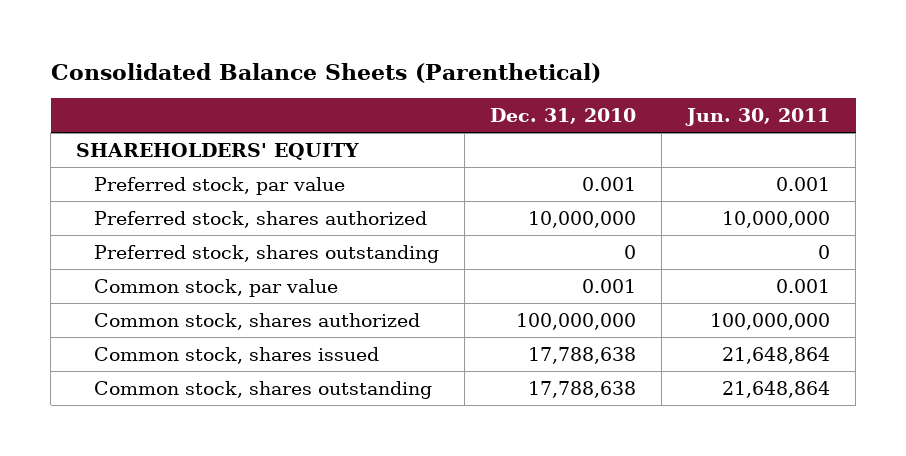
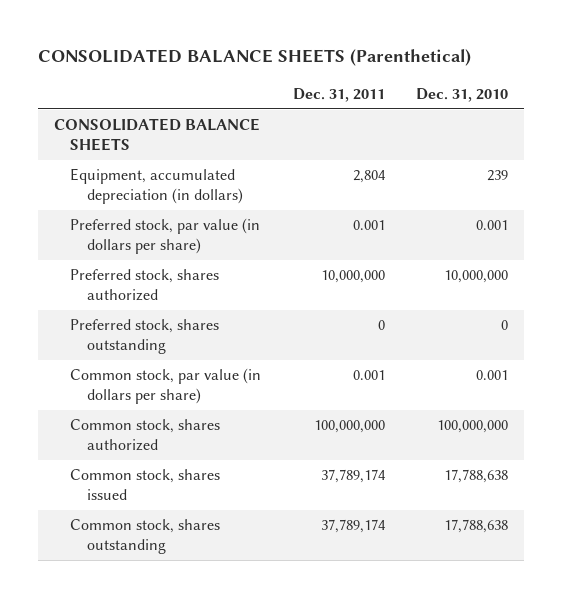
- Consolidated Balance Sheets (Parenthetical)
+ CONSOLIDATED BALANCE SHEETS (Parenthetical)
- | Dec. 31, 2010 | Jun. 30, 2011
+ | Dec. 31, 2011 | Dec. 31, 2010
- SHAREHOLDERS' EQUITY
- Preferred stock, par value | 0.001 | 0.001
+ CONSOLIDATED BALANCE SHEETS
+ Equipment, accumulated depreciation (in dollars) | 2,804 | 239
+ Preferred stock, par value (in dollars per share) | 0.001 | 0.001
- Common stock, par value | 0.001 | 0.001
+ Common stock, par value (in dollars per share) | 0.001 | 0.001

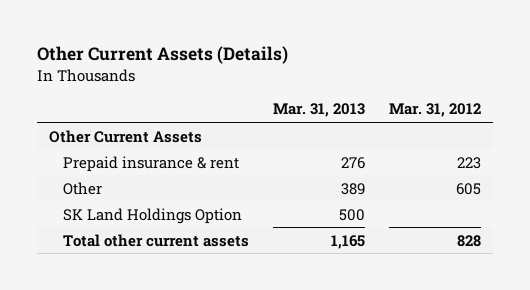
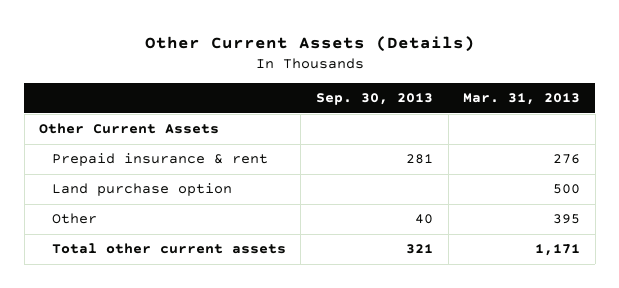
- | Mar. 31, 2013 | Mar. 31, 2012
+ | Sep. 30, 2013 | Mar. 31, 2013
- Other | 389 | 605
- SK Land Holdings Option | 500 |
- Total other current assets | 1,165 | 828
+ Land purchase option | | 500
+ Other | 40 | 395
+ Total other current assets | 321 | 1,171

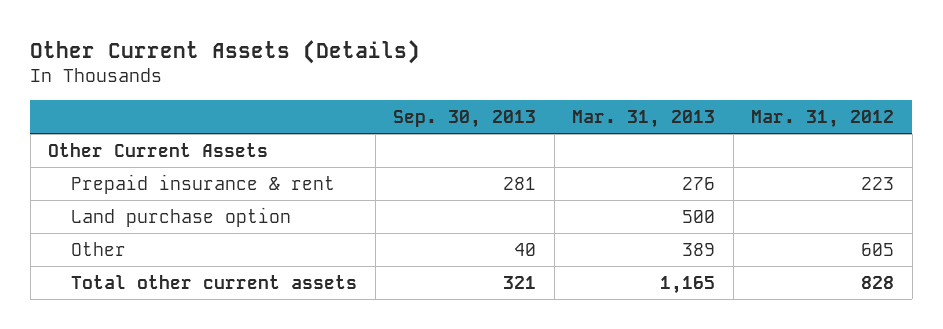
- | Sep. 30, 2013 | Mar. 31, 2013
+ | Sep. 30, 2013 | Mar. 31, 2013 | Mar. 31, 2012
- Other | 40 | 395
- Total other current assets | 321 | 1,171
+ Other | 40 | 389 | 605
+ Total other current assets | 321 | 1,165 | 828

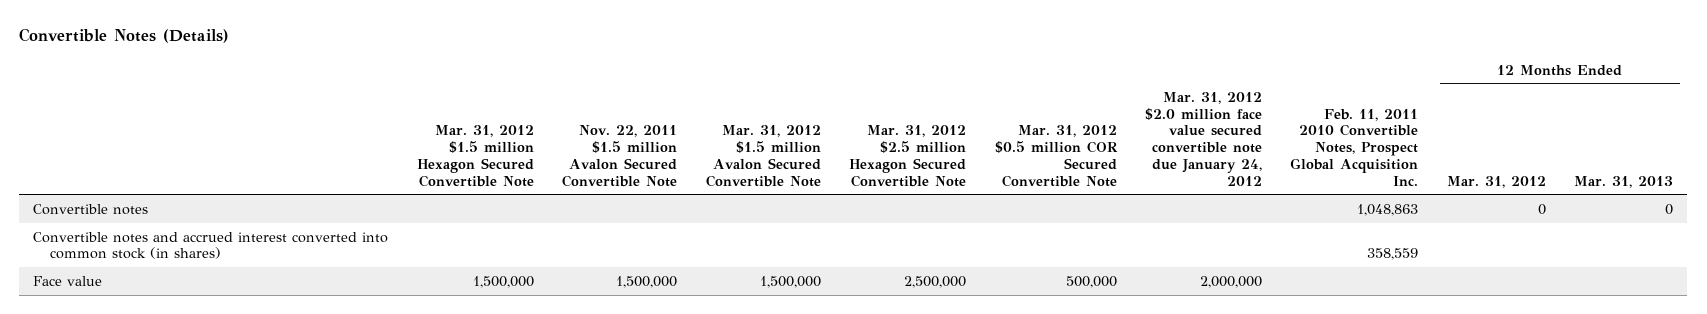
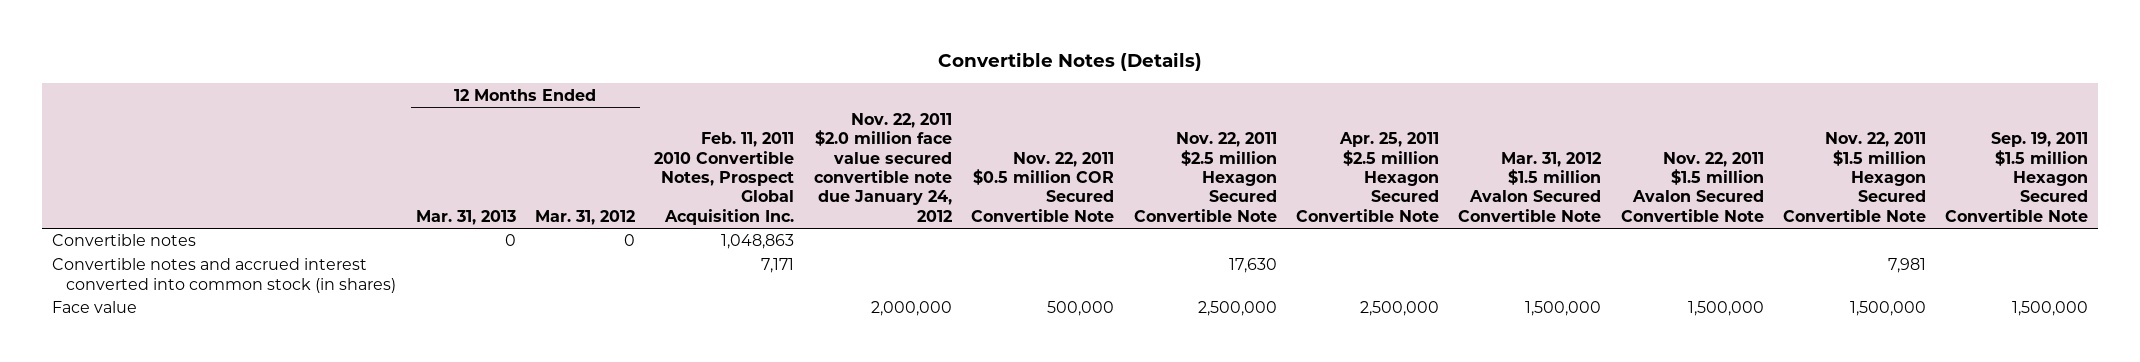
- | Mar. 31, 2012 $1.5 million Hexagon Secured Convertible Note | Nov. 22, 2011 $1.5 million Avalon Secured Convertible Note | Mar. 31, 2012 $1.5 million Avalon Secured Convertible Note | Mar. 31, 2012 $2.5 million Hexagon Secured Convertible Note | Mar. 31, 2012 $0.5 million COR Secured Convertible Note | Mar. 31, 2012 $2.0 million face value secured convertible note due January 24, 2012 | Feb. 11, 2011 2010 Convertible Notes, Prospect Global Acquisition Inc. | 12 Months Ended Mar. 31, 2012 | 12 Months Ended Mar. 31, 2013
+ | 12 Months Ended Mar. 31, 2013 | 12 Months Ended Mar. 31, 2012 | Feb. 11, 2011 2010 Convertible Notes, Prospect Global Acquisition Inc. | Nov. 22, 2011 $2.0 million face value secured convertible note due January 24, 2012 | Nov. 22, 2011 $0.5 million COR Secured Convertible Note | Nov. 22, 2011 $2.5 million Hexagon Secured Convertible Note | Apr. 25, 2011 $2.5 million Hexagon Secured Convertible Note | Mar. 31, 2012 $1.5 million Avalon Secured Convertible Note | Nov. 22, 2011 $1.5 million Avalon Secured Convertible Note | Nov. 22, 2011 $1.5 million Hexagon Secured Convertible Note | Sep. 19, 2011 $1.5 million Hexagon Secured Convertible Note
- Convertible notes and accrued interest converted into common stock (in shares) | | | | | | | 358,559 | |
+ Convertible notes and accrued interest converted into common stock (in shares) | | | 7,171 | | | 17,630 | | | | 7,981 |

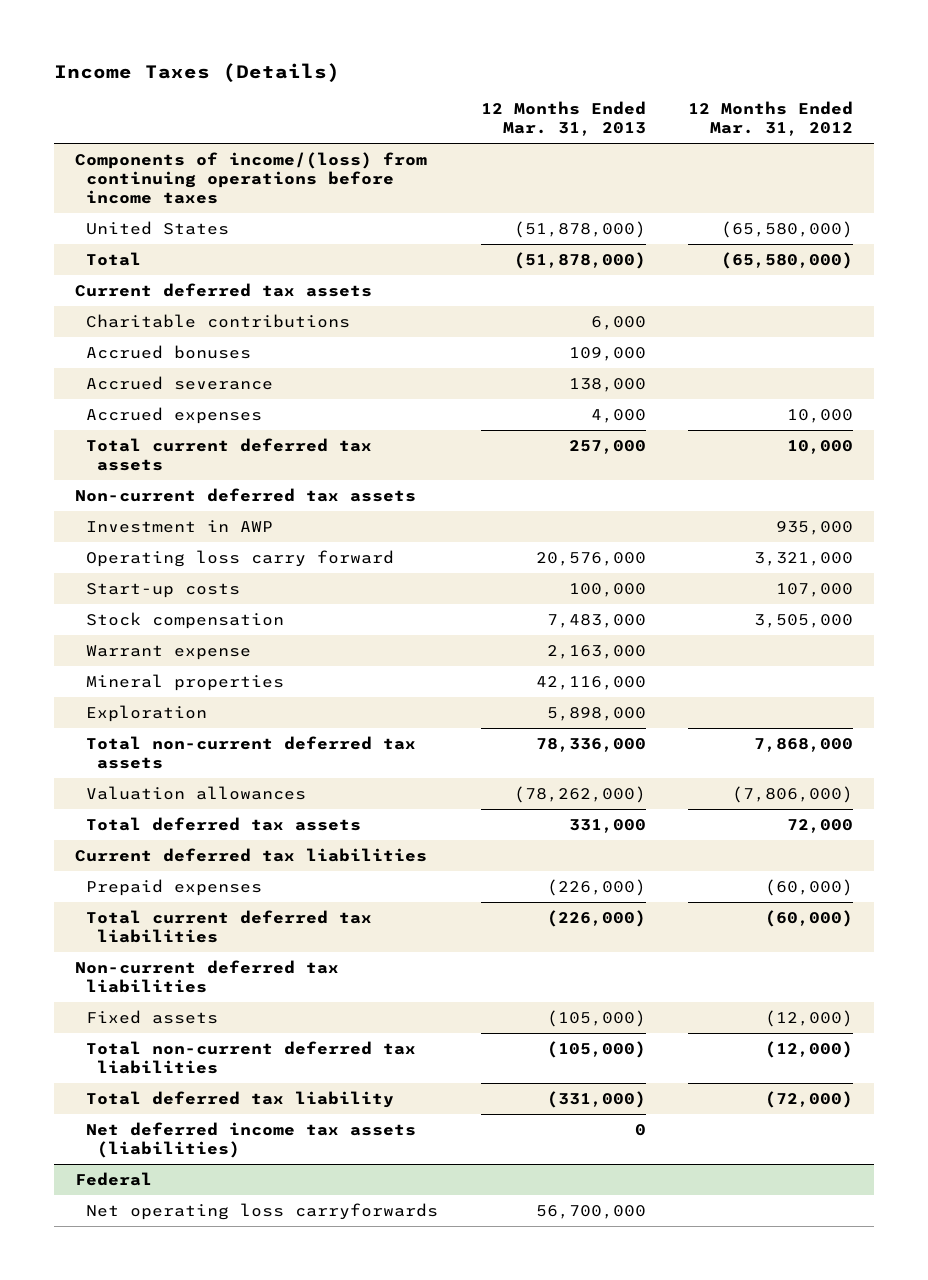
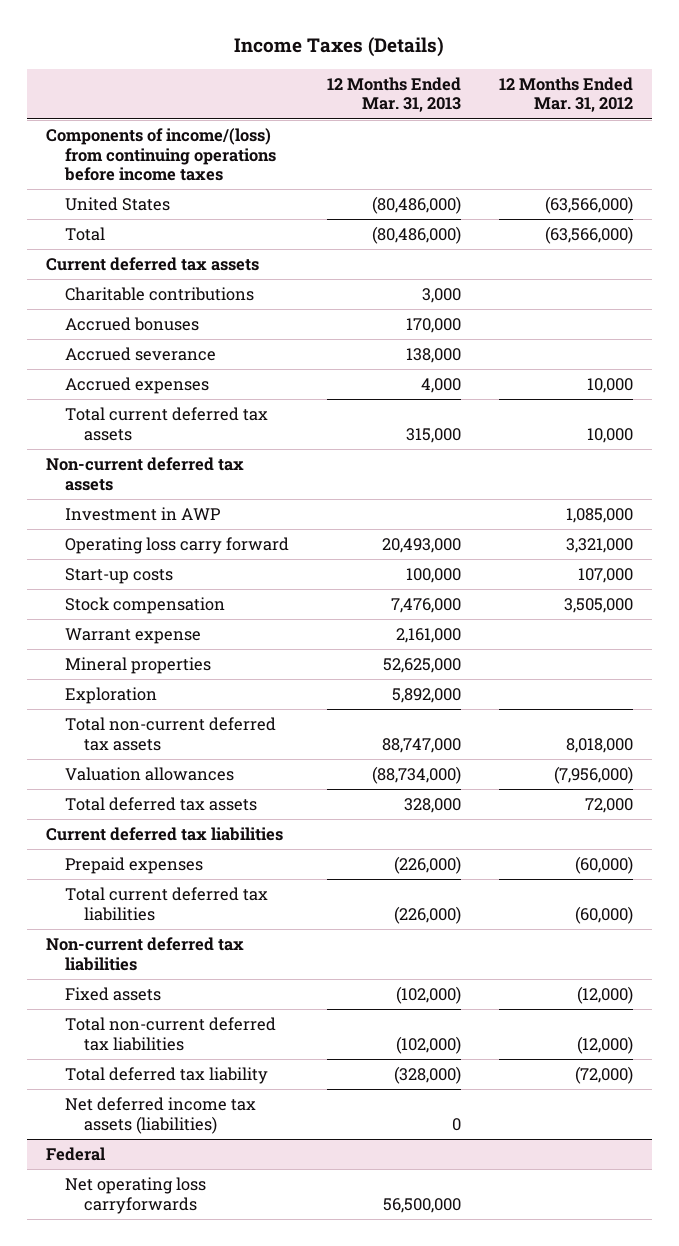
- United States | (51,878,000) | (65,580,000)
- Total | (51,878,000) | (65,580,000)
+ United States | (80,486,000) | (63,566,000)
+ Total | (80,486,000) | (63,566,000)
- Charitable contributions | 6,000 |
- Accrued bonuses | 109,000 |
+ Charitable contributions | 3,000 |
+ Accrued bonuses | 170,000 |
- Total current deferred tax assets | 257,000 | 10,000
+ Total current deferred tax assets | 315,000 | 10,000
- Investment in AWP | | 935,000
- Operating loss carry forward | 20,576,000 | 3,321,000
+ Investment in AWP | | 1,085,000
+ Operating loss carry forward | 20,493,000 | 3,321,000
- Stock compensation | 7,483,000 | 3,505,000
- Warrant expense | 2,163,000 |
- Mineral properties | 42,116,000 |
- Exploration | 5,898,000 |
- Total non-current deferred tax assets | 78,336,000 | 7,868,000
- Valuation allowances | (78,262,000) | (7,806,000)
- Total deferred tax assets | 331,000 | 72,000
+ Stock compensation | 7,476,000 | 3,505,000
+ Warrant expense | 2,161,000 |
+ Mineral properties | 52,625,000 |
+ Exploration | 5,892,000 |
+ Total non-current deferred tax assets | 88,747,000 | 8,018,000
+ Valuation allowances | (88,734,000) | (7,956,000)
+ Total deferred tax assets | 328,000 | 72,000
- Fixed assets | (105,000) | (12,000)
- Total non-current deferred tax liabilities | (105,000) | (12,000)
- Total deferred tax liability | (331,000) | (72,000)
+ Fixed assets | (102,000) | (12,000)
+ Total non-current deferred tax liabilities | (102,000) | (12,000)
+ Total deferred tax liability | (328,000) | (72,000)
@ Federal
- Net operating loss carryforwards | 56,700,000 |
+ Net operating loss carryforwards | 56,500,000 |

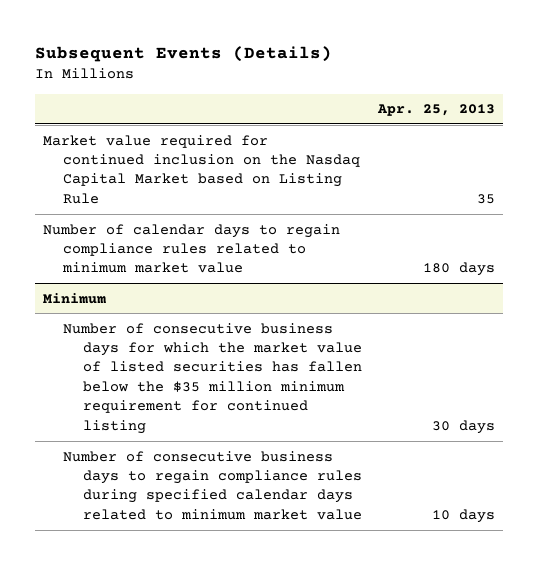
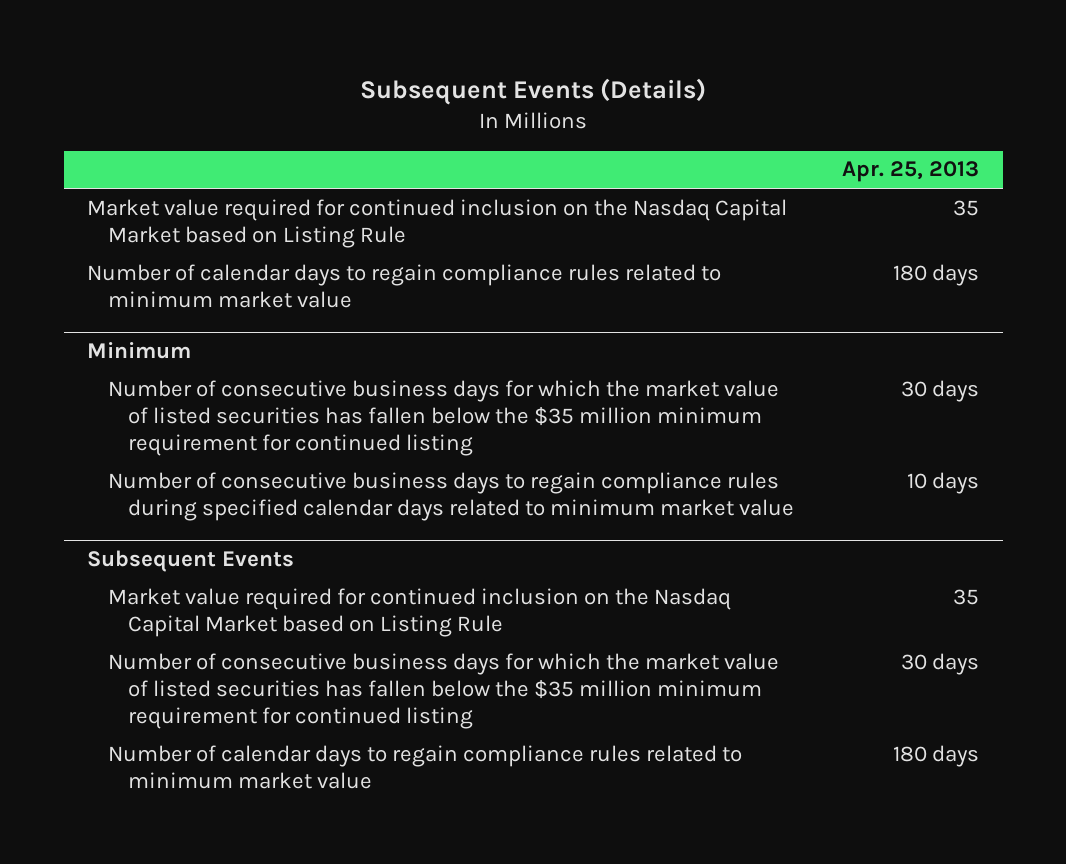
+ Subsequent Events
+ Market value required for continued inclusion on the Nasdaq Capital Market based on Listing Rule | 35
+ Number of consecutive business days for which the market value of listed securities has fallen below the $35 million minimum requirement for continued listing | 30 days
+ Number of calendar days to regain compliance rules related to minimum market value | 180 days

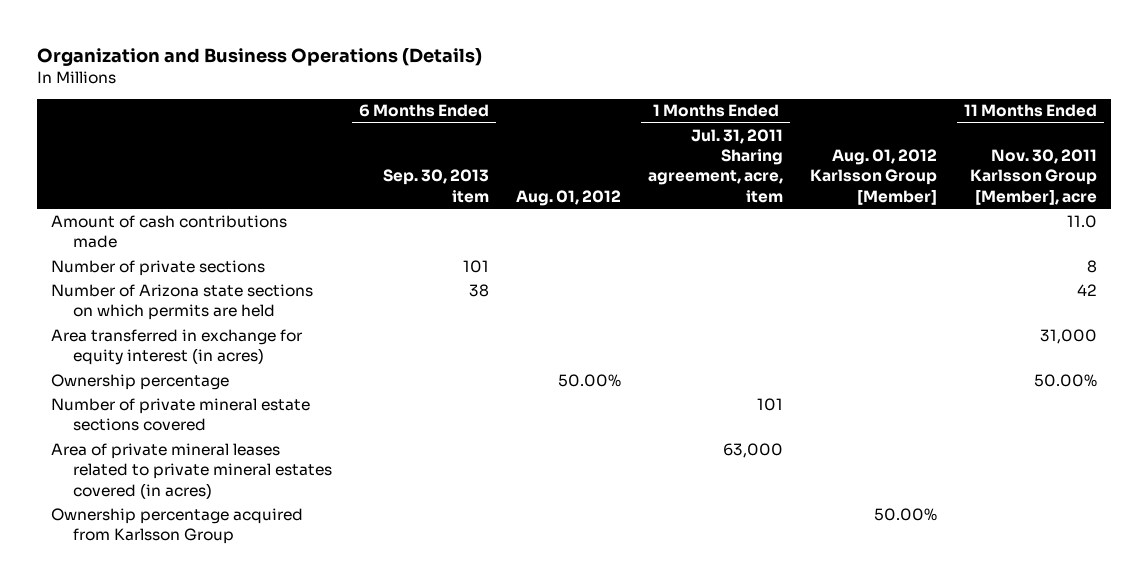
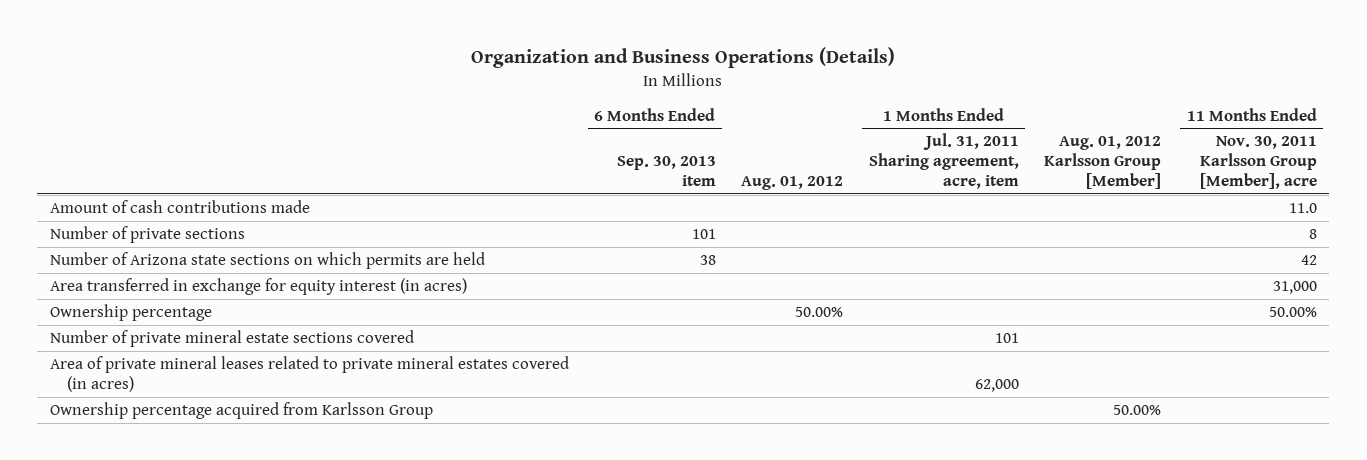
- Area of private mineral leases related to private mineral estates covered (in acres) | | | 63,000 | |
+ Area of private mineral leases related to private mineral estates covered (in acres) | | | 62,000 | |

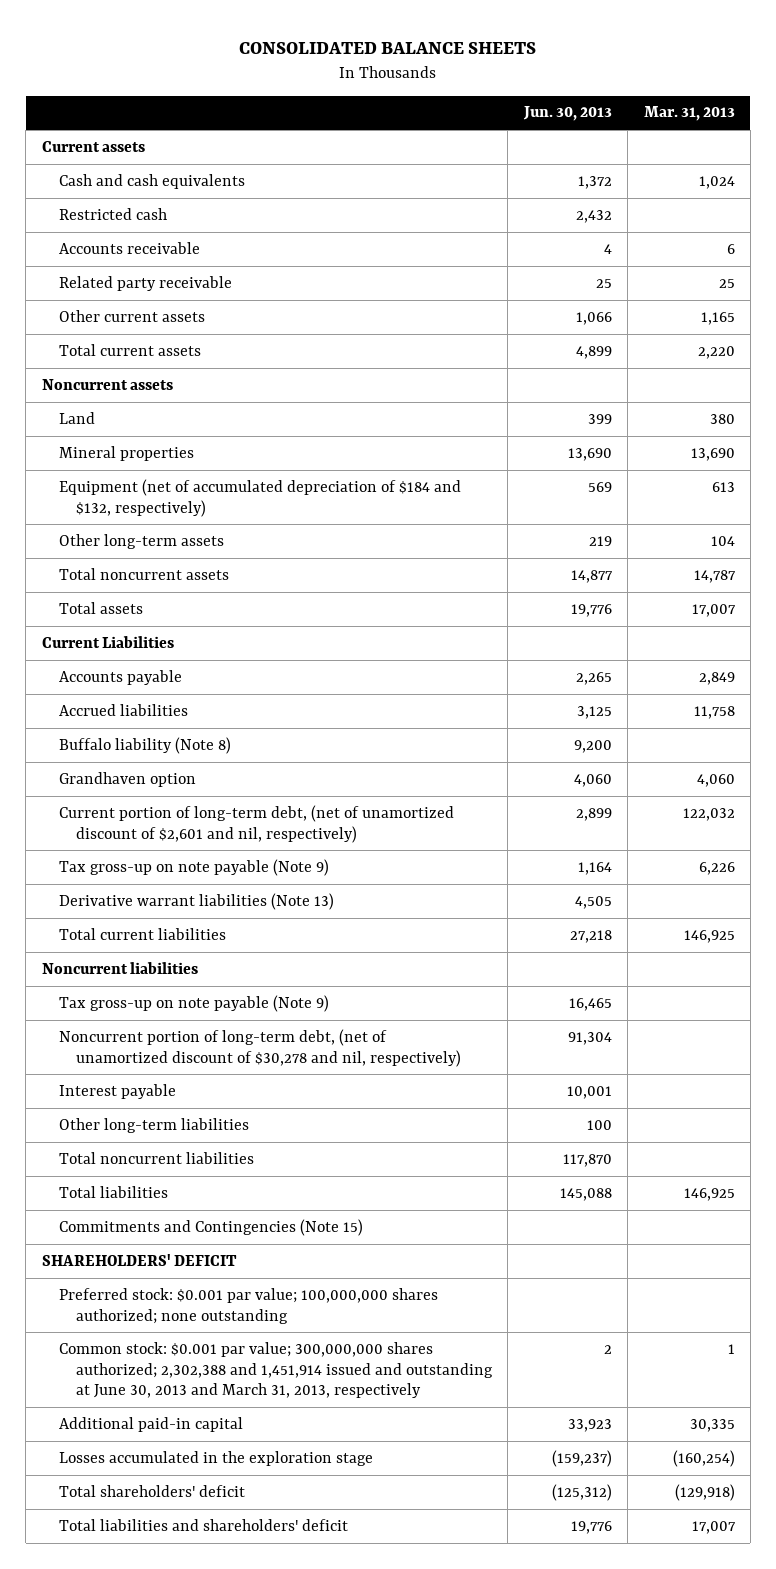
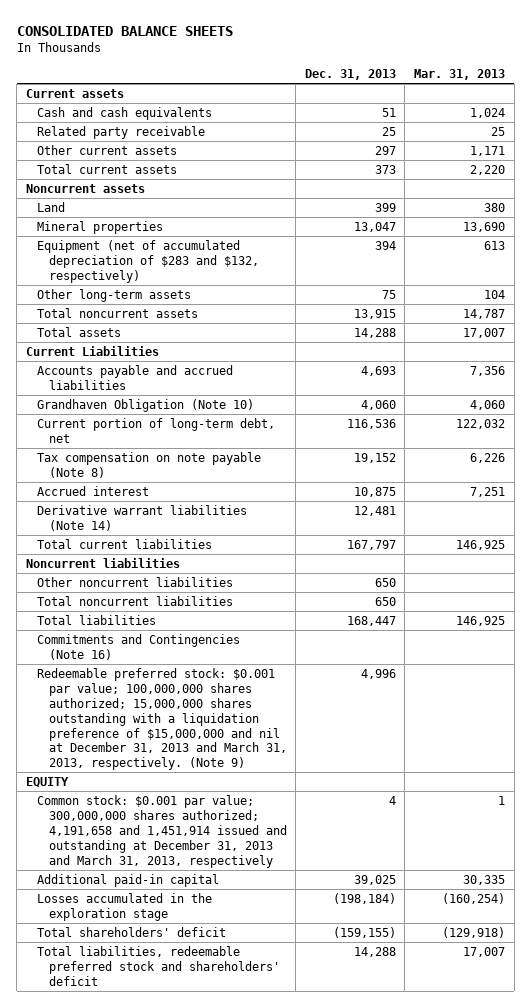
- | Jun. 30, 2013 | Mar. 31, 2013
+ | Dec. 31, 2013 | Mar. 31, 2013
- Restricted cash | 2,432 |
- Accounts receivable | 4 | 6
- Other current assets | 1,066 | 1,165
+ Other current assets | 297 | 1,171
- Equipment (net of accumulated depreciation of $184 and $132, respectively) | 569 | 613
+ Equipment (net of accumulated depreciation of $283 and $132, respectively) | 394 | 613
- Accounts payable | 2,265 | 2,849
- Accrued liabilities | 3,125 | 11,758
- Buffalo liability (Note 8) | 9,200 |
- Grandhaven option | 4,060 | 4,060
- Current portion of long-term debt, (net of unamortized discount of $2,601 and nil, respectively) | 2,899 | 122,032
- Tax gross-up on note payable (Note 9) | 1,164 | 6,226
- Derivative warrant liabilities (Note 13) | 4,505 |
+ Accounts payable and accrued liabilities | 4,693 | 7,356
+ Grandhaven Obligation (Note 10) | 4,060 | 4,060
+ Current portion of long-term debt, net | 116,536 | 122,032
+ Tax compensation on note payable (Note 8) | 19,152 | 6,226
+ Accrued interest | 10,875 | 7,251
+ Derivative warrant liabilities (Note 14) | 12,481 |
- Tax gross-up on note payable (Note 9) | 16,465 |
- Noncurrent portion of long-term debt, (net of unamortized discount of $30,278 and nil, respectively) | 91,304 |
- Interest payable | 10,001 |
- Other long-term liabilities | 100 |
+ Other noncurrent liabilities | 650 |
- Commitments and Contingencies (Note 15)
- SHAREHOLDERS' DEFICIT
- Preferred stock: $0.001 par value; 100,000,000 shares authorized; none outstanding
- Common stock: $0.001 par value; 300,000,000 shares authorized; 2,302,388 and 1,451,914 issued and outstanding at June 30, 2013 and March 31, 2013, respectively | 2 | 1
+ Commitments and Contingencies (Note 16)
+ Redeemable preferred stock: $0.001 par value; 100,000,000 shares authorized; 15,000,000 shares outstanding with a liquidation preference of $15,000,000 and nil at December 31, 2013 and March 31, 2013, respectively. (Note 9) | 4,996 |
+ EQUITY
+ Common stock: $0.001 par value; 300,000,000 shares authorized; 4,191,658 and 1,451,914 issued and outstanding at December 31, 2013 and March 31, 2013, respectively | 4 | 1
- Total liabilities and shareholders' deficit | 19,776 | 17,007
+ Total liabilities, redeemable preferred stock and shareholders' deficit | 14,288 | 17,007

